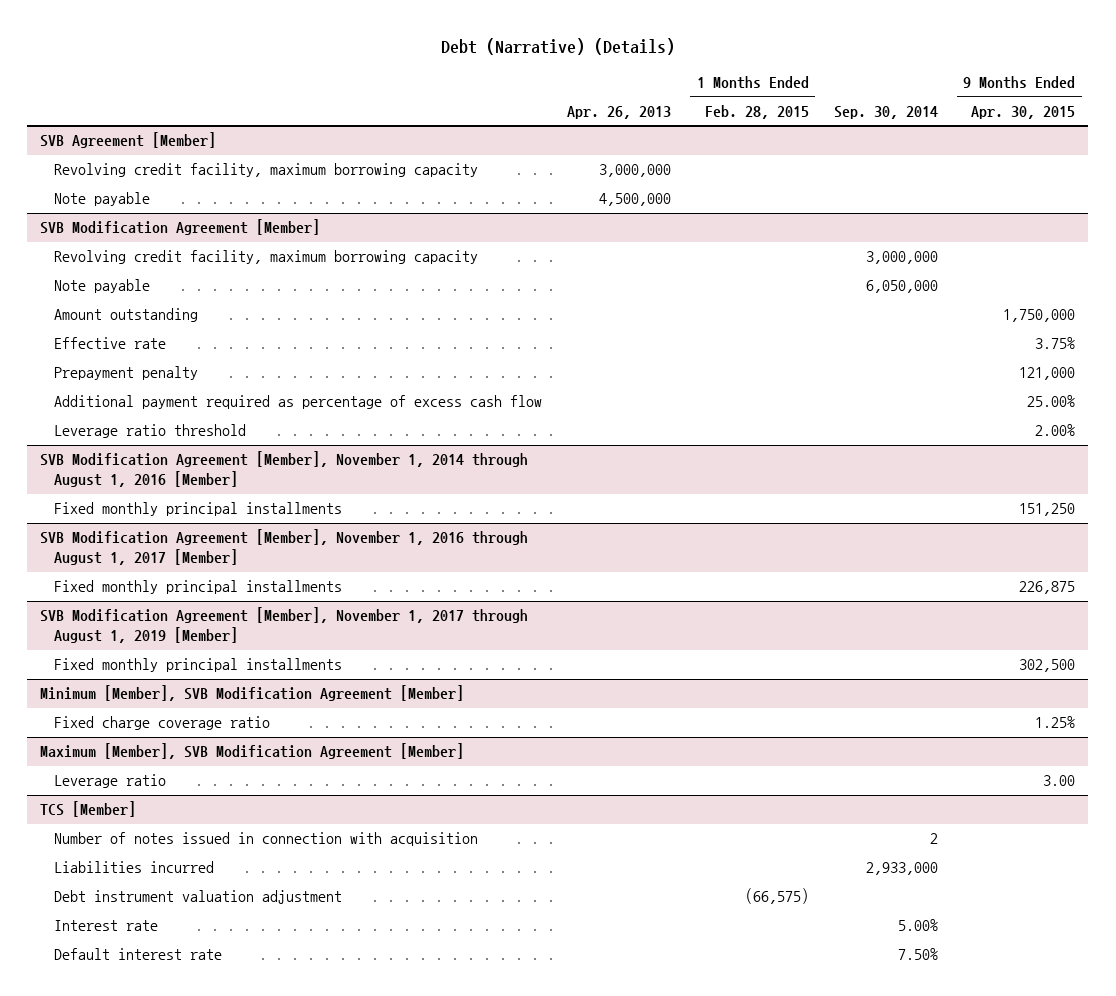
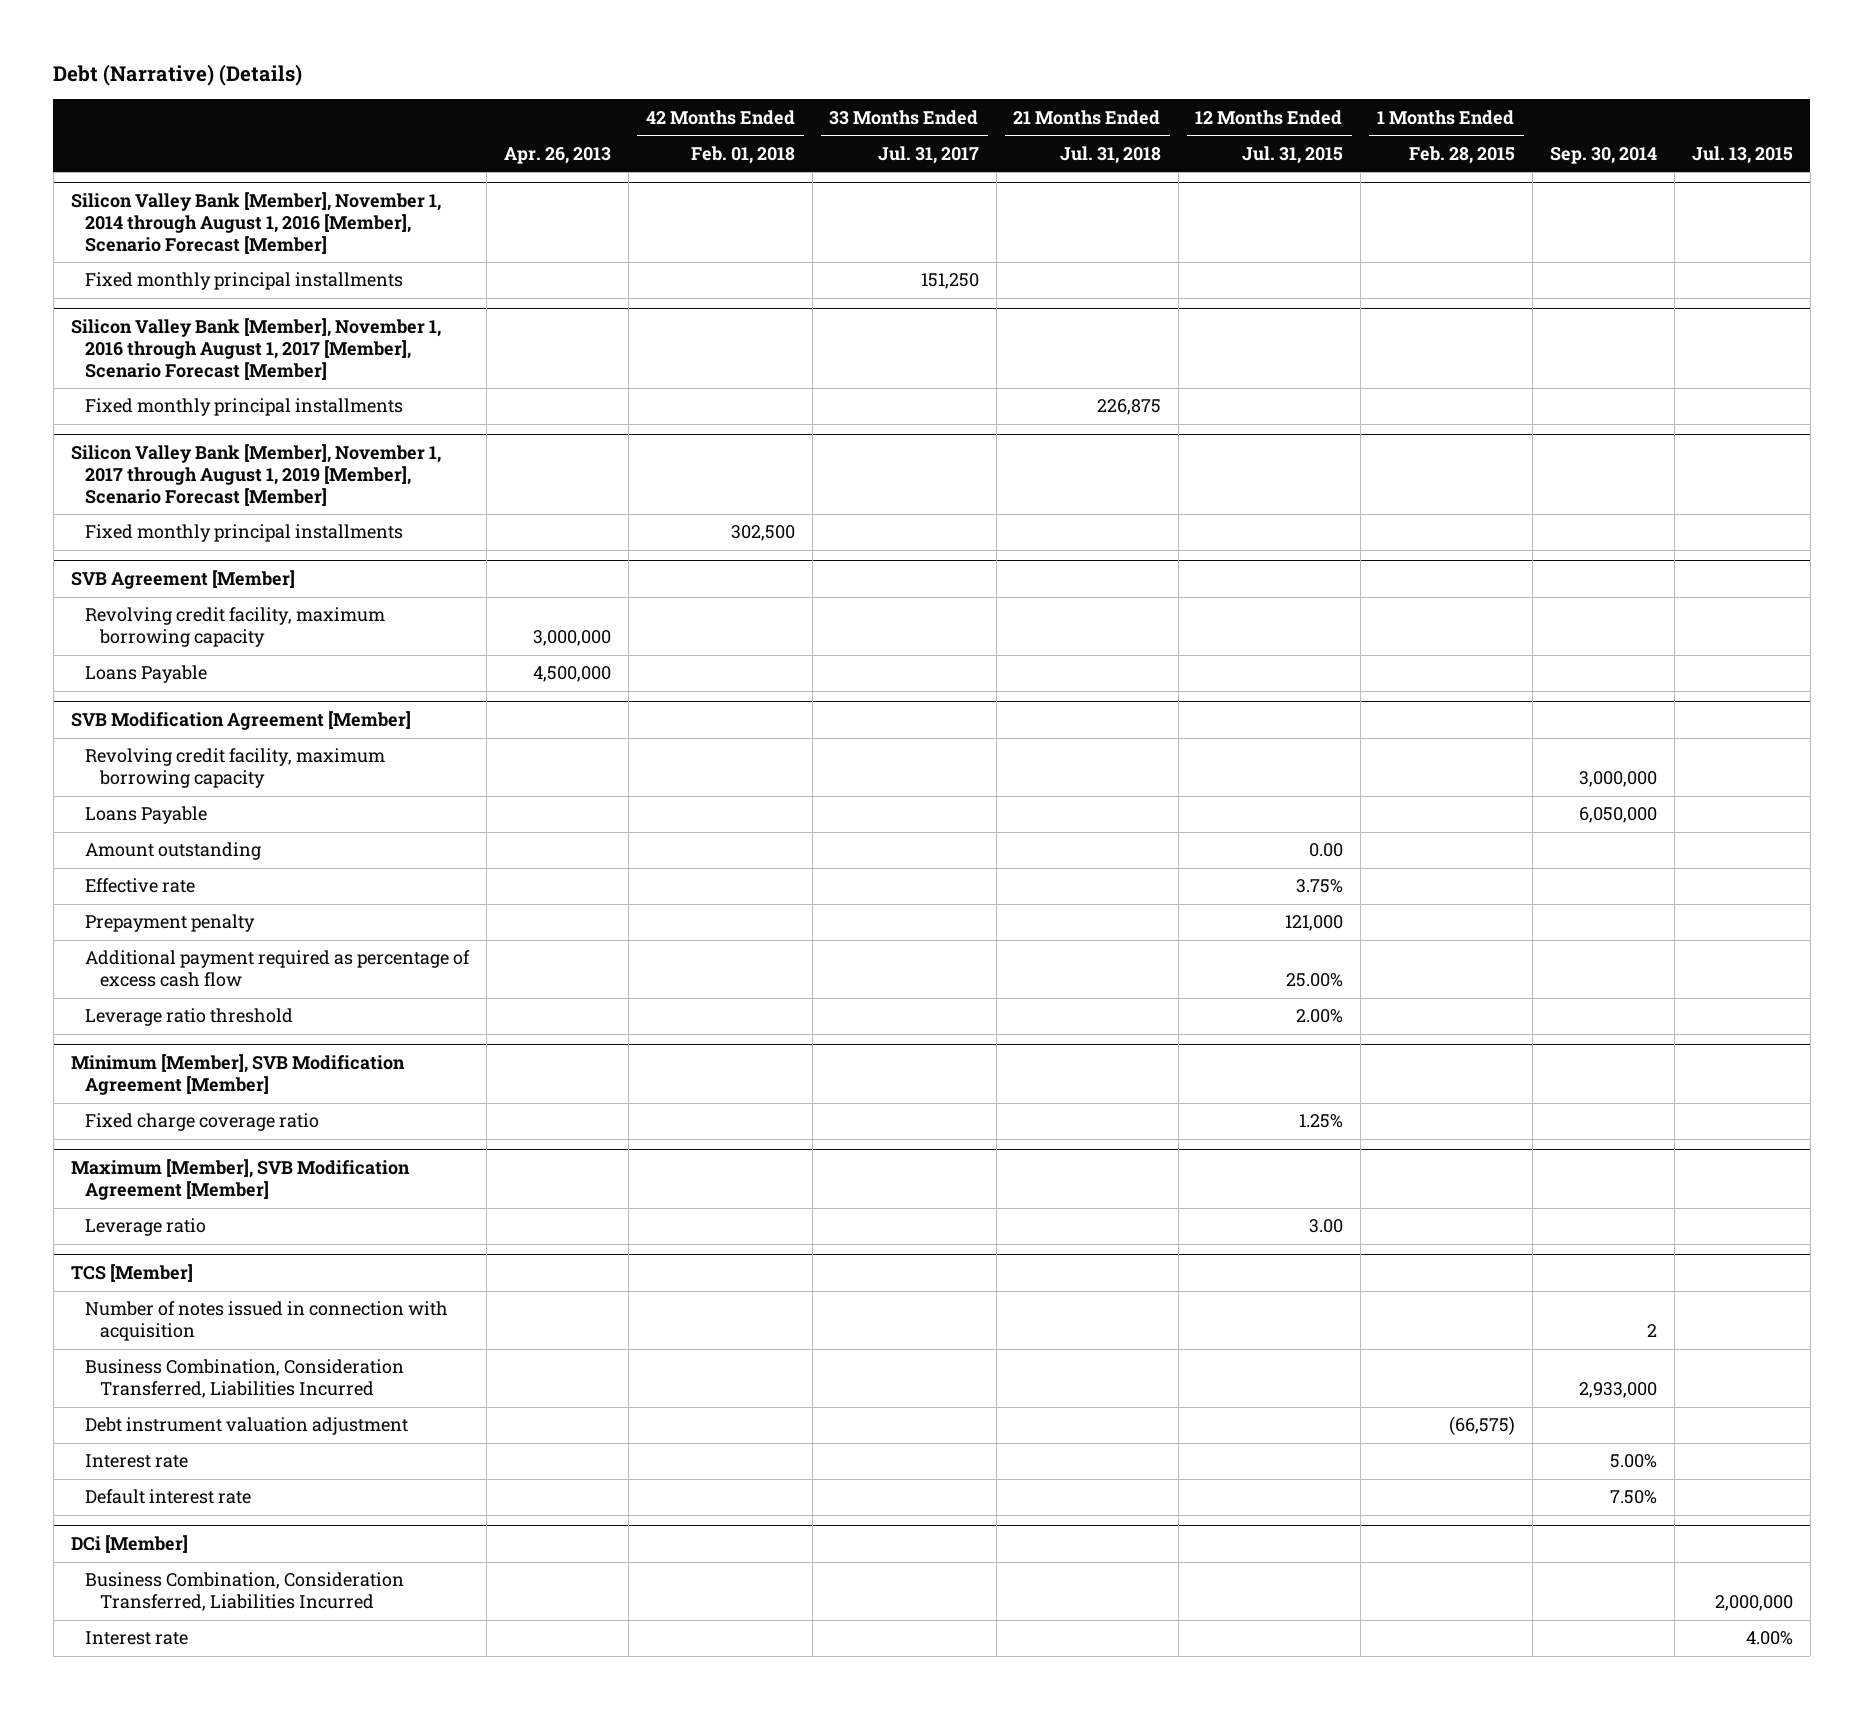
- | Apr. 26, 2013 | 1 Months Ended Feb. 28, 2015 | Sep. 30, 2014 | 9 Months Ended Apr. 30, 2015
+ | Apr. 26, 2013 | 42 Months Ended Feb. 01, 2018 | 33 Months Ended Jul. 31, 2017 | 21 Months Ended Jul. 31, 2018 | 12 Months Ended Jul. 31, 2015 | 1 Months Ended Feb. 28, 2015 | Sep. 30, 2014 | Jul. 13, 2015
+ Silicon Valley Bank [Member], November 1, 2014 through August 1, 2016 [Member], Scenario Forecast [Member]
+ Fixed monthly principal installments | | | 151,250 | | | | |
+ Silicon Valley Bank [Member], November 1, 2016 through August 1, 2017 [Member], Scenario Forecast [Member]
+ Fixed monthly principal installments | | | | 226,875 | | | |
+ Silicon Valley Bank [Member], November 1, 2017 through August 1, 2019 [Member], Scenario Forecast [Member]
+ Fixed monthly principal installments | | 302,500 | | | | | |
@ SVB Agreement [Member]
- Note payable | 4,500,000 | | |
+ Loans Payable | 4,500,000 | | | | | | |
@ SVB Modification Agreement [Member]
- Note payable | | | 6,050,000 |
+ Loans Payable | | | | | | | 6,050,000 |
- SVB Modification Agreement [Member], November 1, 2014 through August 1, 2016 [Member]
- Fixed monthly principal installments | | | | 151,250
- SVB Modification Agreement [Member], November 1, 2016 through August 1, 2017 [Member]
- Fixed monthly principal installments | | | | 226,875
- SVB Modification Agreement [Member], November 1, 2017 through August 1, 2019 [Member]
- Fixed monthly principal installments | | | | 302,500
@ TCS [Member]
- Liabilities incurred | | | 2,933,000 |
+ Business Combination, Consideration Transferred, Liabilities Incurred | | | | | | | 2,933,000 |
+ DCi [Member]
+ Business Combination, Consideration Transferred, Liabilities Incurred | | | | | | | | 2,000,000
+ Interest rate | | | | | | | | 4.00%

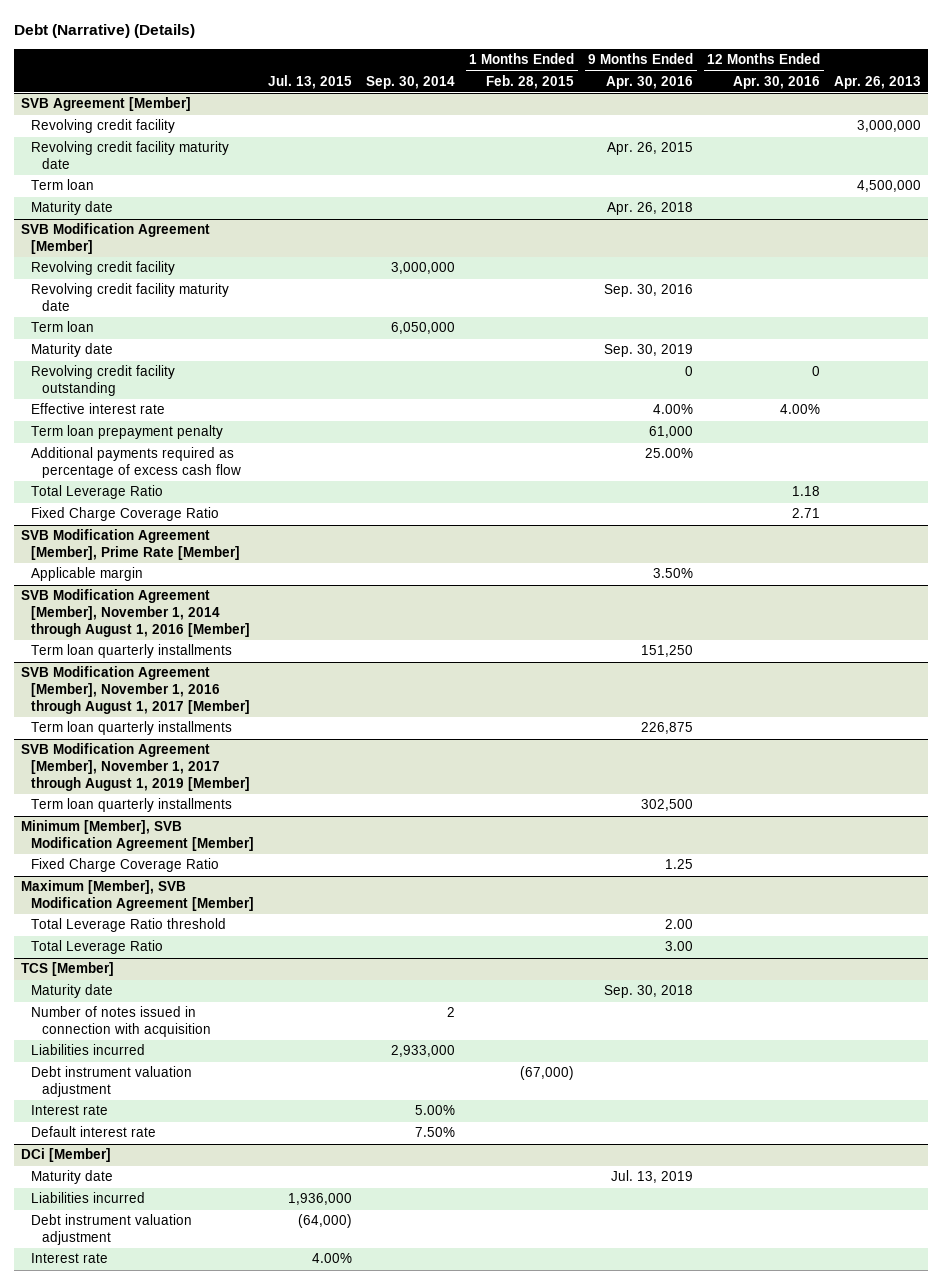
- | Apr. 26, 2013 | 42 Months Ended Feb. 01, 2018 | 33 Months Ended Jul. 31, 2017 | 21 Months Ended Jul. 31, 2018 | 12 Months Ended Jul. 31, 2015 | 1 Months Ended Feb. 28, 2015 | Sep. 30, 2014 | Jul. 13, 2015
+ | Jul. 13, 2015 | Sep. 30, 2014 | 1 Months Ended Feb. 28, 2015 | 9 Months Ended Apr. 30, 2016 | 12 Months Ended Apr. 30, 2016 | Apr. 26, 2013
- Silicon Valley Bank [Member], November 1, 2014 through August 1, 2016 [Member], Scenario Forecast [Member]
- Fixed monthly principal installments | | | 151,250 | | | | |
- Silicon Valley Bank [Member], November 1, 2016 through August 1, 2017 [Member], Scenario Forecast [Member]
- Fixed monthly principal installments | | | | 226,875 | | | |
- Silicon Valley Bank [Member], November 1, 2017 through August 1, 2019 [Member], Scenario Forecast [Member]
- Fixed monthly principal installments | | 302,500 | | | | | |
@ SVB Agreement [Member]
- Revolving credit facility, maximum borrowing capacity | 3,000,000 | | | | | | |
- Loans Payable | 4,500,000 | | | | | | |
+ Revolving credit facility | | | | | | 3,000,000
+ Revolving credit facility maturity date | | | | Apr. 26, 2015 | |
+ Term loan | | | | | | 4,500,000
+ Maturity date | | | | Apr. 26, 2018 | |
@ SVB Modification Agreement [Member]
- Revolving credit facility, maximum borrowing capacity | | | | | | | 3,000,000 |
- Loans Payable | | | | | | | 6,050,000 |
- Amount outstanding | | | | | 0.00 | | |
- Effective rate | | | | | 3.75% | | |
- Prepayment penalty | | | | | 121,000 | | |
- Additional payment required as percentage of excess cash flow | | | | | 25.00% | | |
- Leverage ratio threshold | | | | | 2.00% | | |
+ Revolving credit facility | | 3,000,000 | | | |
+ Revolving credit facility maturity date | | | | Sep. 30, 2016 | |
+ Term loan | | 6,050,000 | | | |
+ Maturity date | | | | Sep. 30, 2019 | |
+ Revolving credit facility outstanding | | | | 0 | 0 |
+ Effective interest rate | | | | 4.00% | 4.00% |
+ Term loan prepayment penalty | | | | 61,000 | |
+ Additional payments required as percentage of excess cash flow | | | | 25.00% | |
+ Total Leverage Ratio | | | | | 1.18 |
+ Fixed Charge Coverage Ratio | | | | | 2.71 |
+ SVB Modification Agreement [Member], Prime Rate [Member]
+ Applicable margin | | | | 3.50% | |
+ SVB Modification Agreement [Member], November 1, 2014 through August 1, 2016 [Member]
+ Term loan quarterly installments | | | | 151,250 | |
+ SVB Modification Agreement [Member], November 1, 2016 through August 1, 2017 [Member]
+ Term loan quarterly installments | | | | 226,875 | |
+ SVB Modification Agreement [Member], November 1, 2017 through August 1, 2019 [Member]
+ Term loan quarterly installments | | | | 302,500 | |
@ Minimum [Member], SVB Modification Agreement [Member]
- Fixed charge coverage ratio | | | | | 1.25% | | |
+ Fixed Charge Coverage Ratio | | | | 1.25 | |
@ Maximum [Member], SVB Modification Agreement [Member]
- Leverage ratio | | | | | 3.00 | | |
+ Total Leverage Ratio threshold | | | | 2.00 | |
+ Total Leverage Ratio | | | | 3.00 | |
@ TCS [Member]
+ Maturity date | | | | Sep. 30, 2018 | |
- Business Combination, Consideration Transferred, Liabilities Incurred | | | | | | | 2,933,000 |
- Debt instrument valuation adjustment | | | | | | (66,575) | |
+ Liabilities incurred | | 2,933,000 | | | |
+ Debt instrument valuation adjustment | | | (67,000) | | |
@ DCi [Member]
- Business Combination, Consideration Transferred, Liabilities Incurred | | | | | | | | 2,000,000
+ Maturity date | | | | Jul. 13, 2019 | |
+ Liabilities incurred | 1,936,000 | | | | |
+ Debt instrument valuation adjustment | (64,000) | | | | |

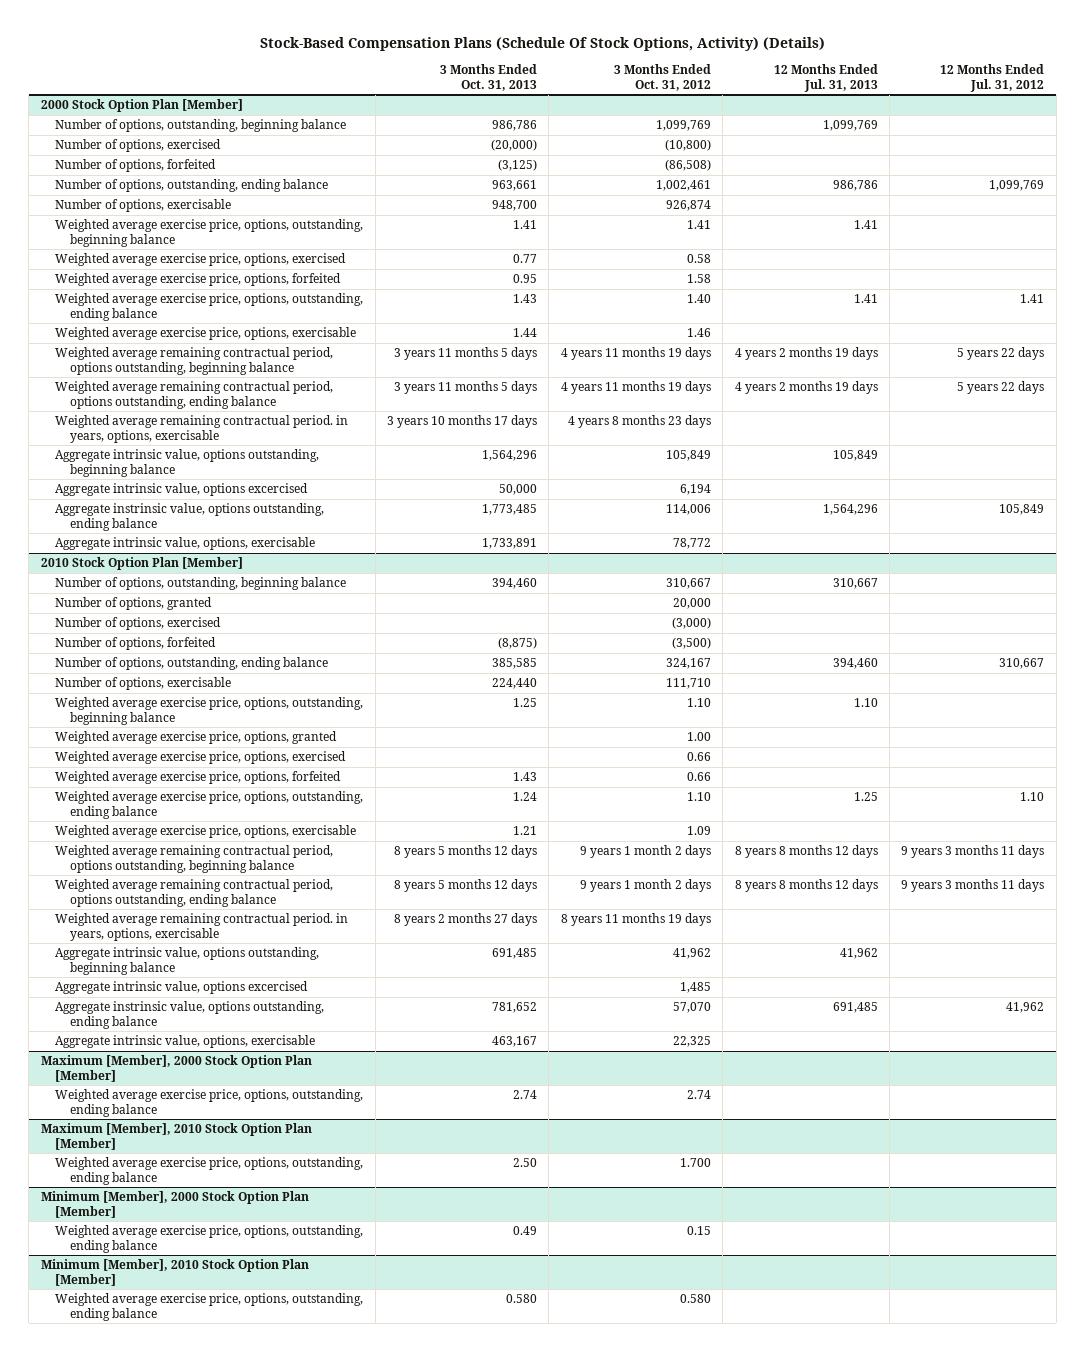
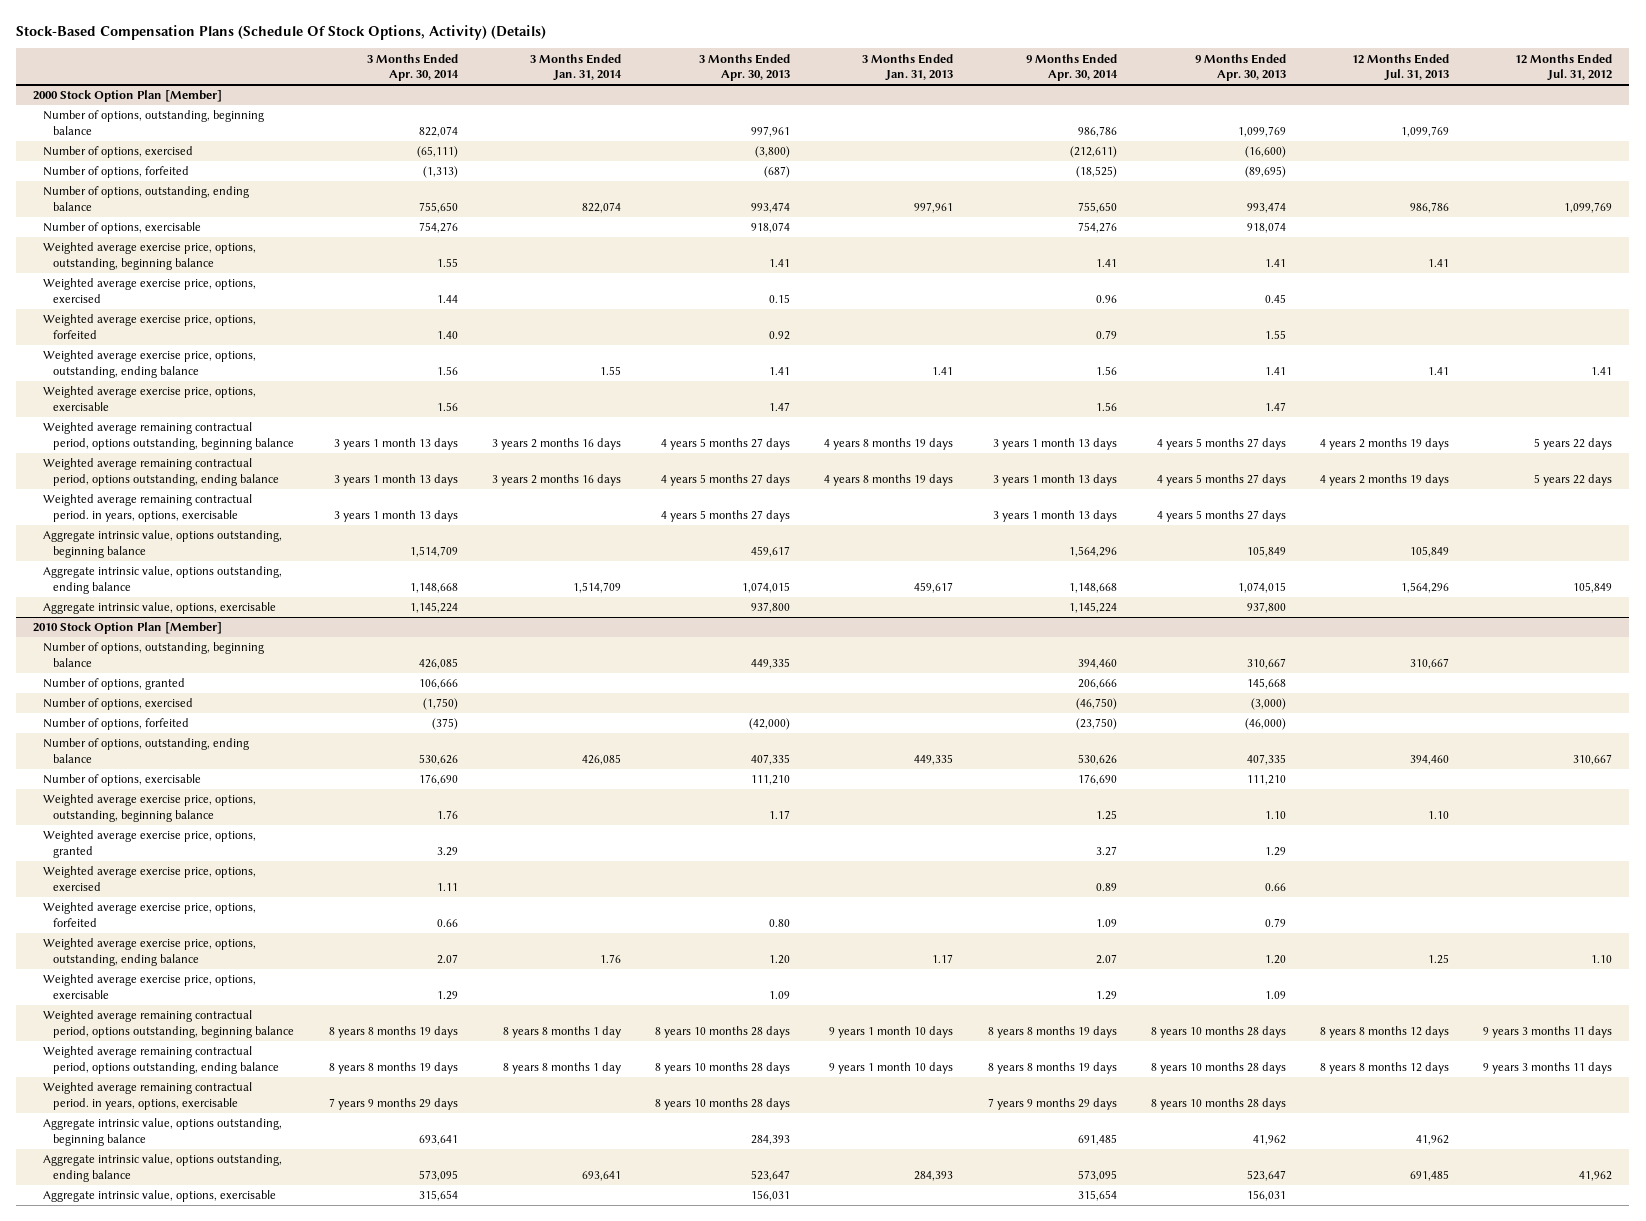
- | 3 Months Ended Oct. 31, 2013 | 3 Months Ended Oct. 31, 2012 | 12 Months Ended Jul. 31, 2013 | 12 Months Ended Jul. 31, 2012
+ | 3 Months Ended Apr. 30, 2014 | 3 Months Ended Jan. 31, 2014 | 3 Months Ended Apr. 30, 2013 | 3 Months Ended Jan. 31, 2013 | 9 Months Ended Apr. 30, 2014 | 9 Months Ended Apr. 30, 2013 | 12 Months Ended Jul. 31, 2013 | 12 Months Ended Jul. 31, 2012
@ 2000 Stock Option Plan [Member]
- Aggregate intrinsic value, options excercised | 50,000 | 6,194 | |
- Aggregate instrinsic value, options outstanding, ending balance | 1,773,485 | 114,006 | 1,564,296 | 105,849
+ Aggregate intrinsic value, options outstanding, ending balance | 1,148,668 | 1,514,709 | 1,074,015 | 459,617 | 1,148,668 | 1,074,015 | 1,564,296 | 105,849
@ 2010 Stock Option Plan [Member]
- Aggregate intrinsic value, options excercised | | 1,485 | |
- Aggregate instrinsic value, options outstanding, ending balance | 781,652 | 57,070 | 691,485 | 41,962
+ Aggregate intrinsic value, options outstanding, ending balance | 573,095 | 693,641 | 523,647 | 284,393 | 573,095 | 523,647 | 691,485 | 41,962
- Maximum [Member], 2000 Stock Option Plan [Member]
- Weighted average exercise price, options, outstanding, ending balance | 2.74 | 2.74 | |
- Maximum [Member], 2010 Stock Option Plan [Member]
- Weighted average exercise price, options, outstanding, ending balance | 2.50 | 1.700 | |
- Minimum [Member], 2000 Stock Option Plan [Member]
- Weighted average exercise price, options, outstanding, ending balance | 0.49 | 0.15 | |
- Minimum [Member], 2010 Stock Option Plan [Member]
- Weighted average exercise price, options, outstanding, ending balance | 0.580 | 0.580 | |

